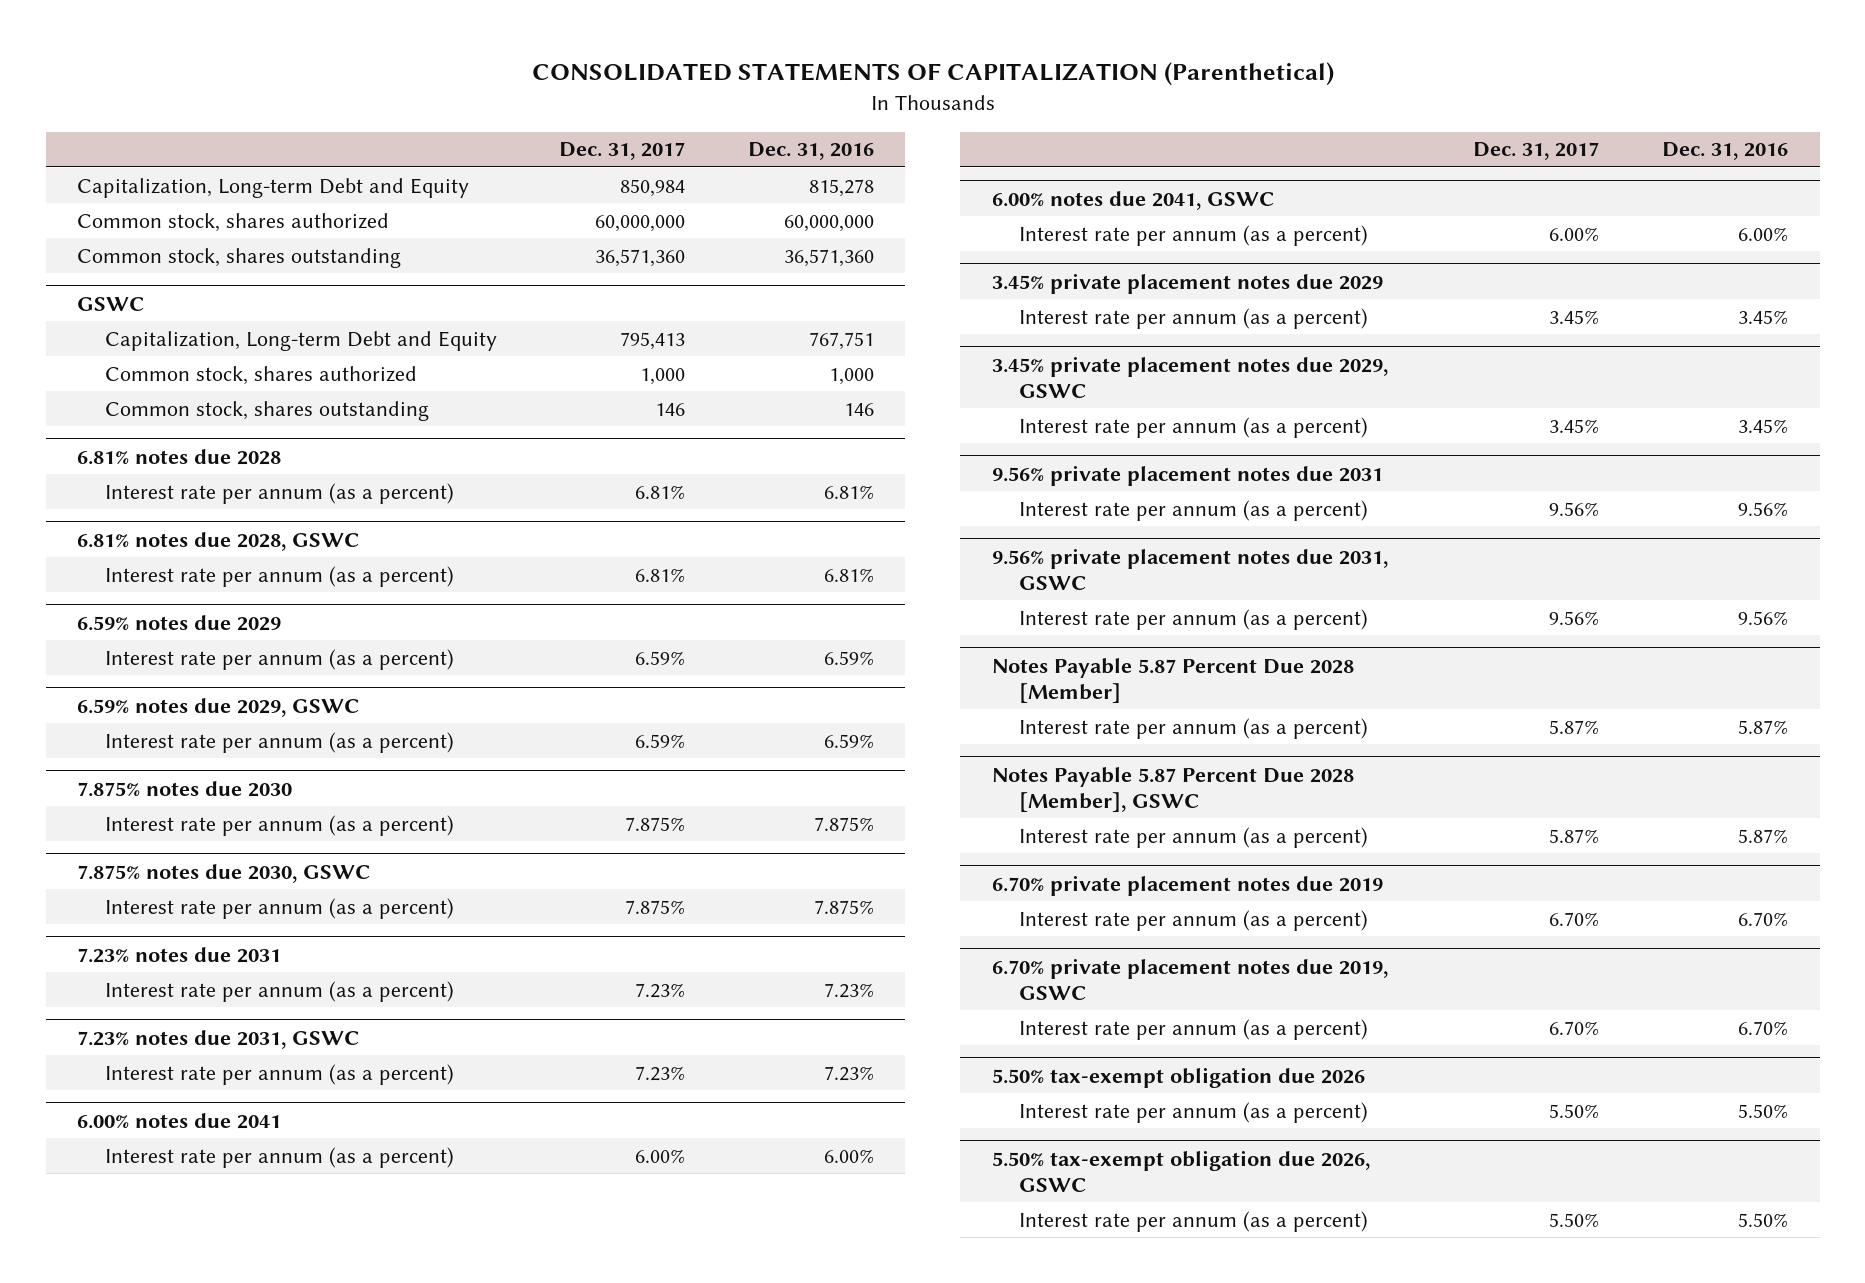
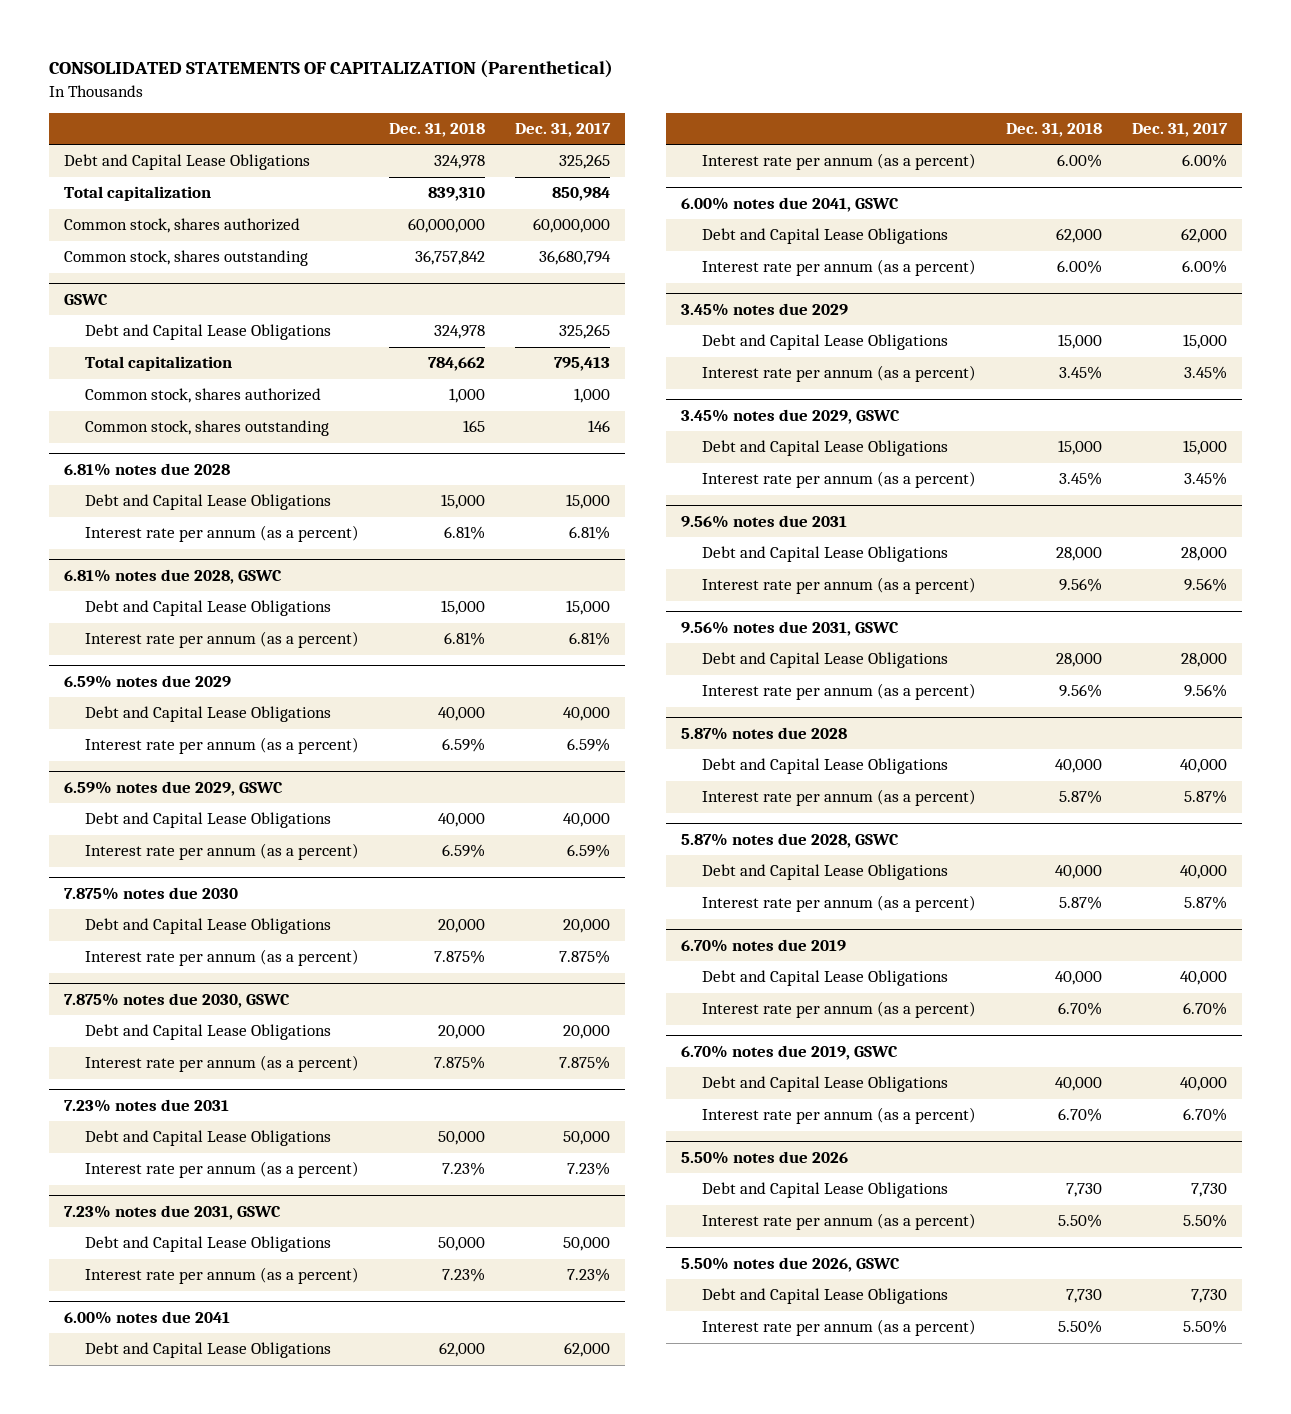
- | Dec. 31, 2017 | Dec. 31, 2016
+ | Dec. 31, 2018 | Dec. 31, 2017
- Capitalization, Long-term Debt and Equity | 850,984 | 815,278
+ Debt and Capital Lease Obligations | 324,978 | 325,265
+ Total capitalization | 839,310 | 850,984
- Common stock, shares outstanding | 36,571,360 | 36,571,360
+ Common stock, shares outstanding | 36,757,842 | 36,680,794
@ GSWC
- Capitalization, Long-term Debt and Equity | 795,413 | 767,751
+ Debt and Capital Lease Obligations | 324,978 | 325,265
+ Total capitalization | 784,662 | 795,413
@ 6.81% notes due 2028
+ Debt and Capital Lease Obligations | 15,000 | 15,000
@ 6.81% notes due 2028, GSWC
+ Debt and Capital Lease Obligations | 15,000 | 15,000
@ 6.59% notes due 2029
+ Debt and Capital Lease Obligations | 40,000 | 40,000
@ 6.59% notes due 2029, GSWC
+ Debt and Capital Lease Obligations | 40,000 | 40,000
@ 7.875% notes due 2030
+ Debt and Capital Lease Obligations | 20,000 | 20,000
@ 7.875% notes due 2030, GSWC
+ Debt and Capital Lease Obligations | 20,000 | 20,000
@ 7.23% notes due 2031
+ Debt and Capital Lease Obligations | 50,000 | 50,000
@ 7.23% notes due 2031, GSWC
+ Debt and Capital Lease Obligations | 50,000 | 50,000
@ 6.00% notes due 2041
+ Debt and Capital Lease Obligations | 62,000 | 62,000
@ 6.00% notes due 2041, GSWC
+ Debt and Capital Lease Obligations | 62,000 | 62,000
- 3.45% private placement notes due 2029
+ 3.45% notes due 2029
+ Debt and Capital Lease Obligations | 15,000 | 15,000
- 3.45% private placement notes due 2029, GSWC
+ 3.45% notes due 2029, GSWC
+ Debt and Capital Lease Obligations | 15,000 | 15,000
- 9.56% private placement notes due 2031
+ 9.56% notes due 2031
+ Debt and Capital Lease Obligations | 28,000 | 28,000
- 9.56% private placement notes due 2031, GSWC
+ 9.56% notes due 2031, GSWC
+ Debt and Capital Lease Obligations | 28,000 | 28,000
- Notes Payable 5.87 Percent Due 2028 [Member]
+ 5.87% notes due 2028
+ Debt and Capital Lease Obligations | 40,000 | 40,000
- Notes Payable 5.87 Percent Due 2028 [Member], GSWC
+ 5.87% notes due 2028, GSWC
+ Debt and Capital Lease Obligations | 40,000 | 40,000
- 6.70% private placement notes due 2019
+ 6.70% notes due 2019
+ Debt and Capital Lease Obligations | 40,000 | 40,000
- 6.70% private placement notes due 2019, GSWC
+ 6.70% notes due 2019, GSWC
+ Debt and Capital Lease Obligations | 40,000 | 40,000
- 5.50% tax-exempt obligation due 2026
+ 5.50% notes due 2026
+ Debt and Capital Lease Obligations | 7,730 | 7,730
- 5.50% tax-exempt obligation due 2026, GSWC
+ 5.50% notes due 2026, GSWC
+ Debt and Capital Lease Obligations | 7,730 | 7,730

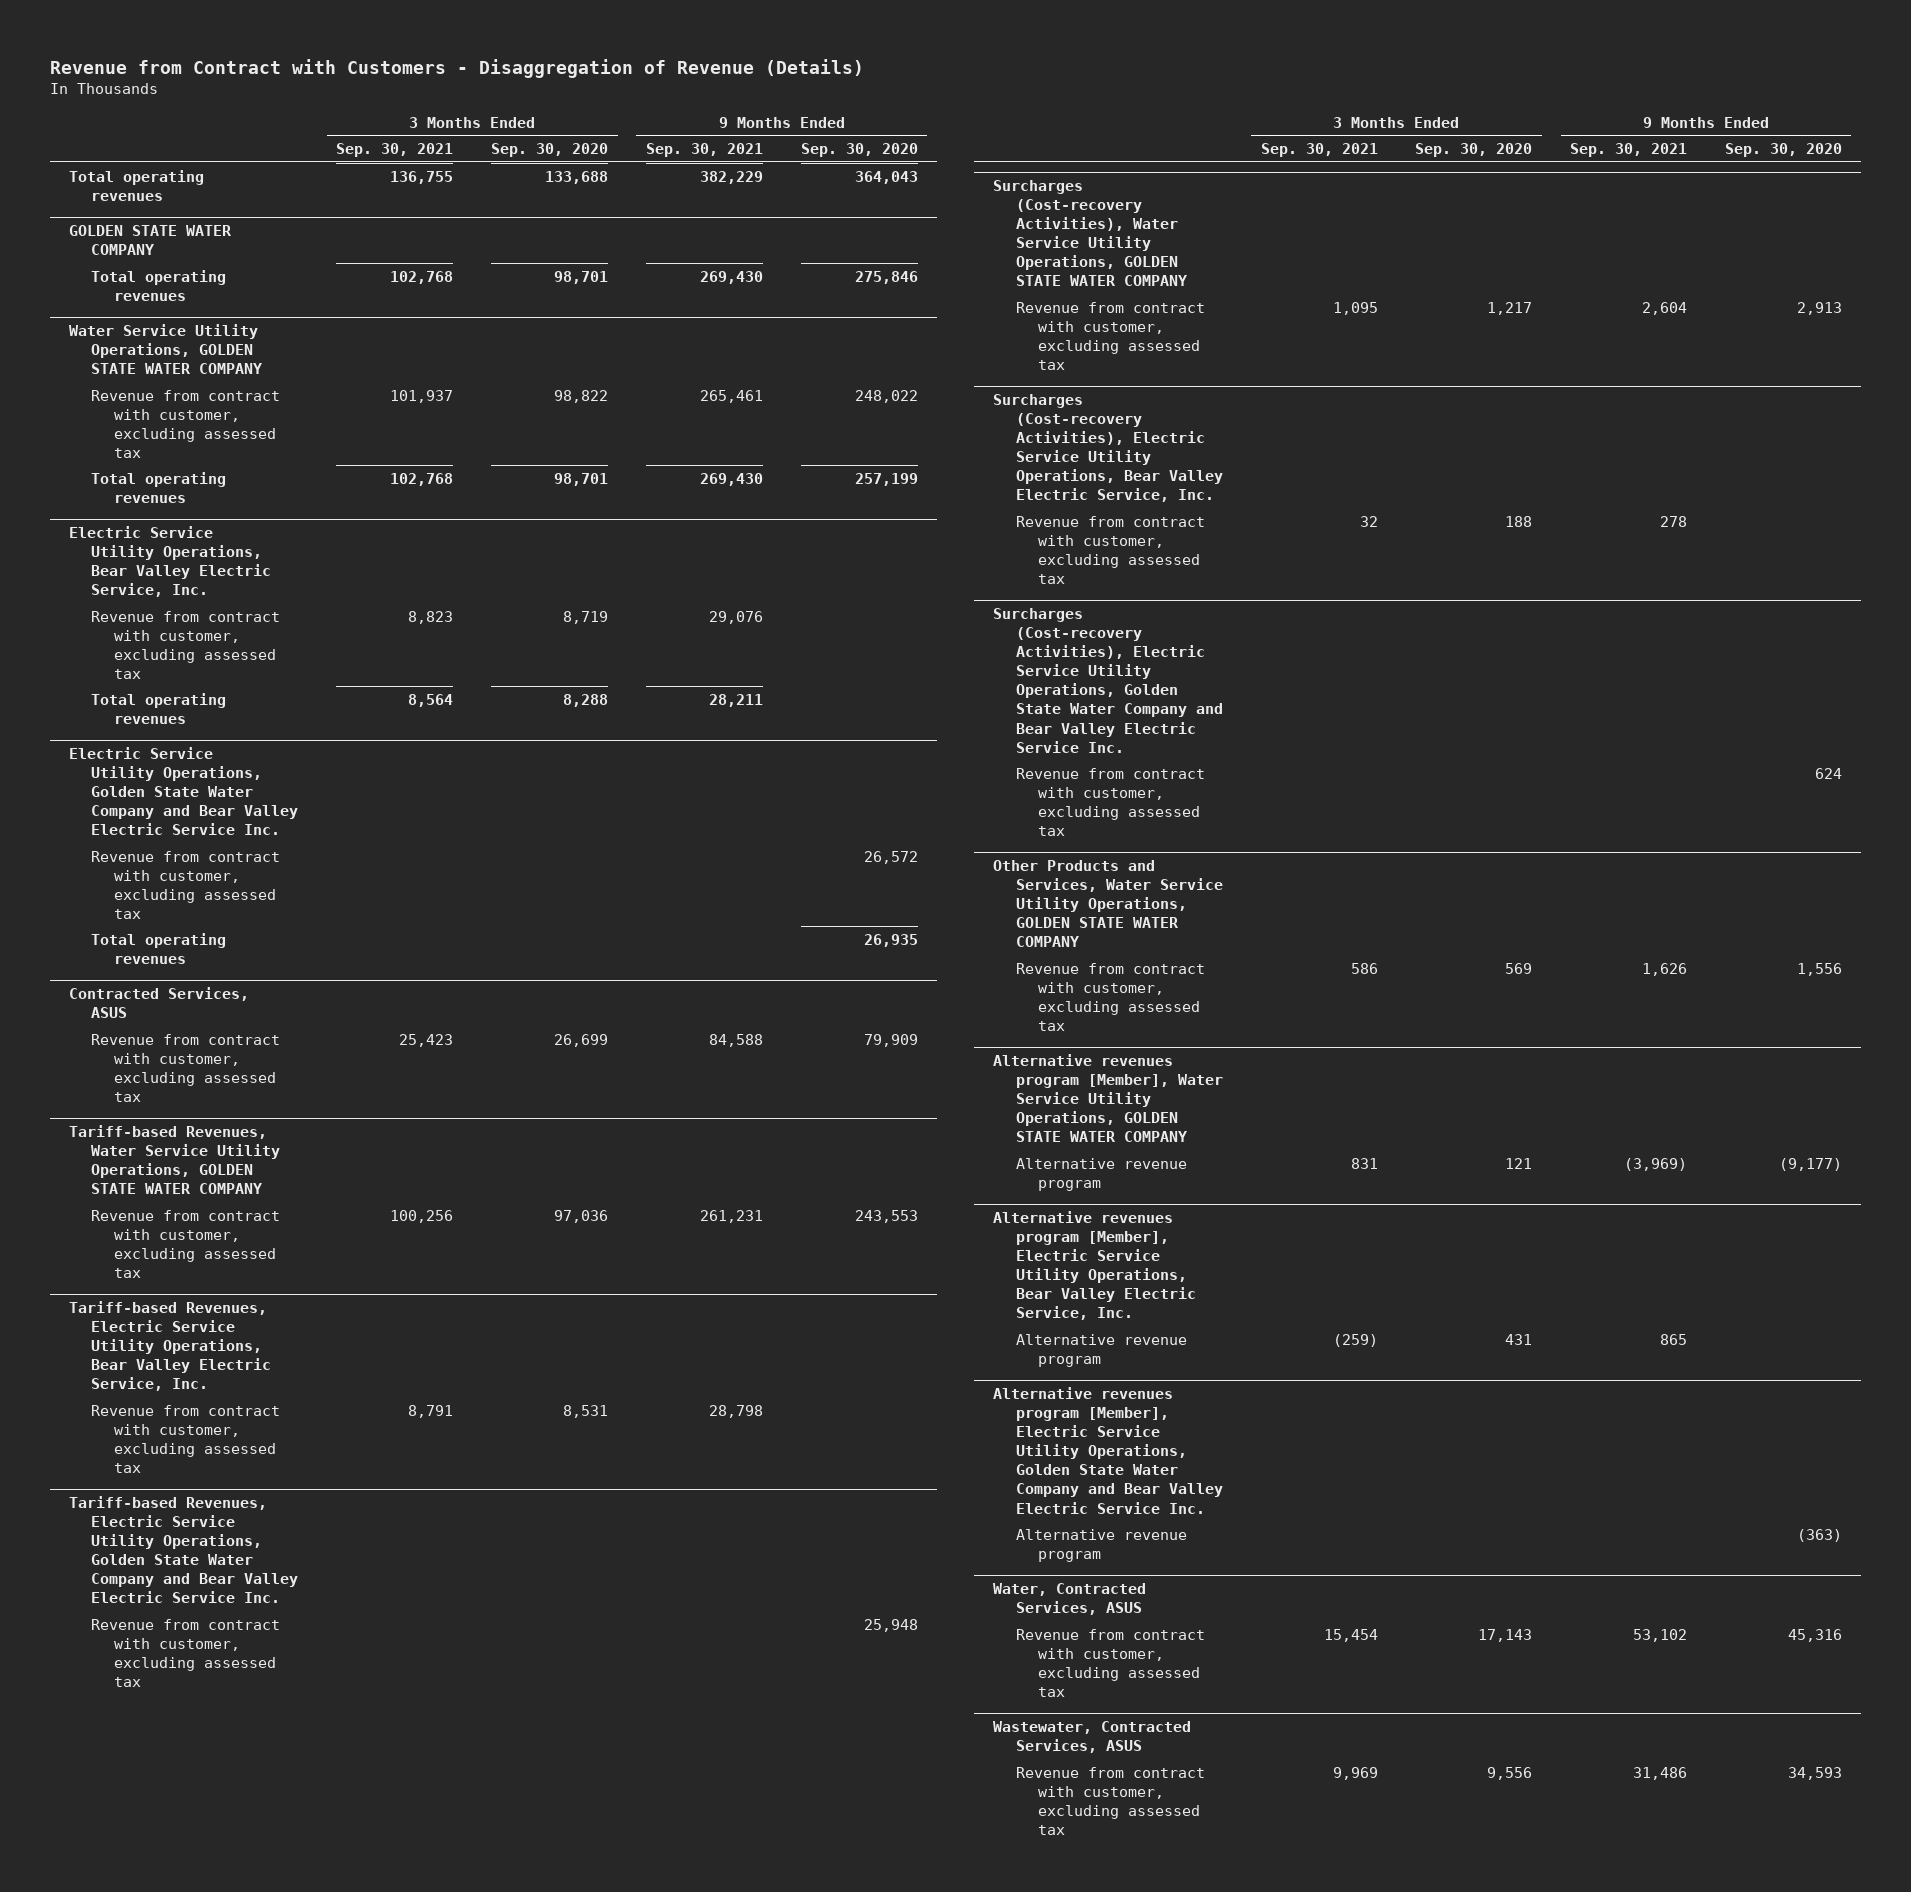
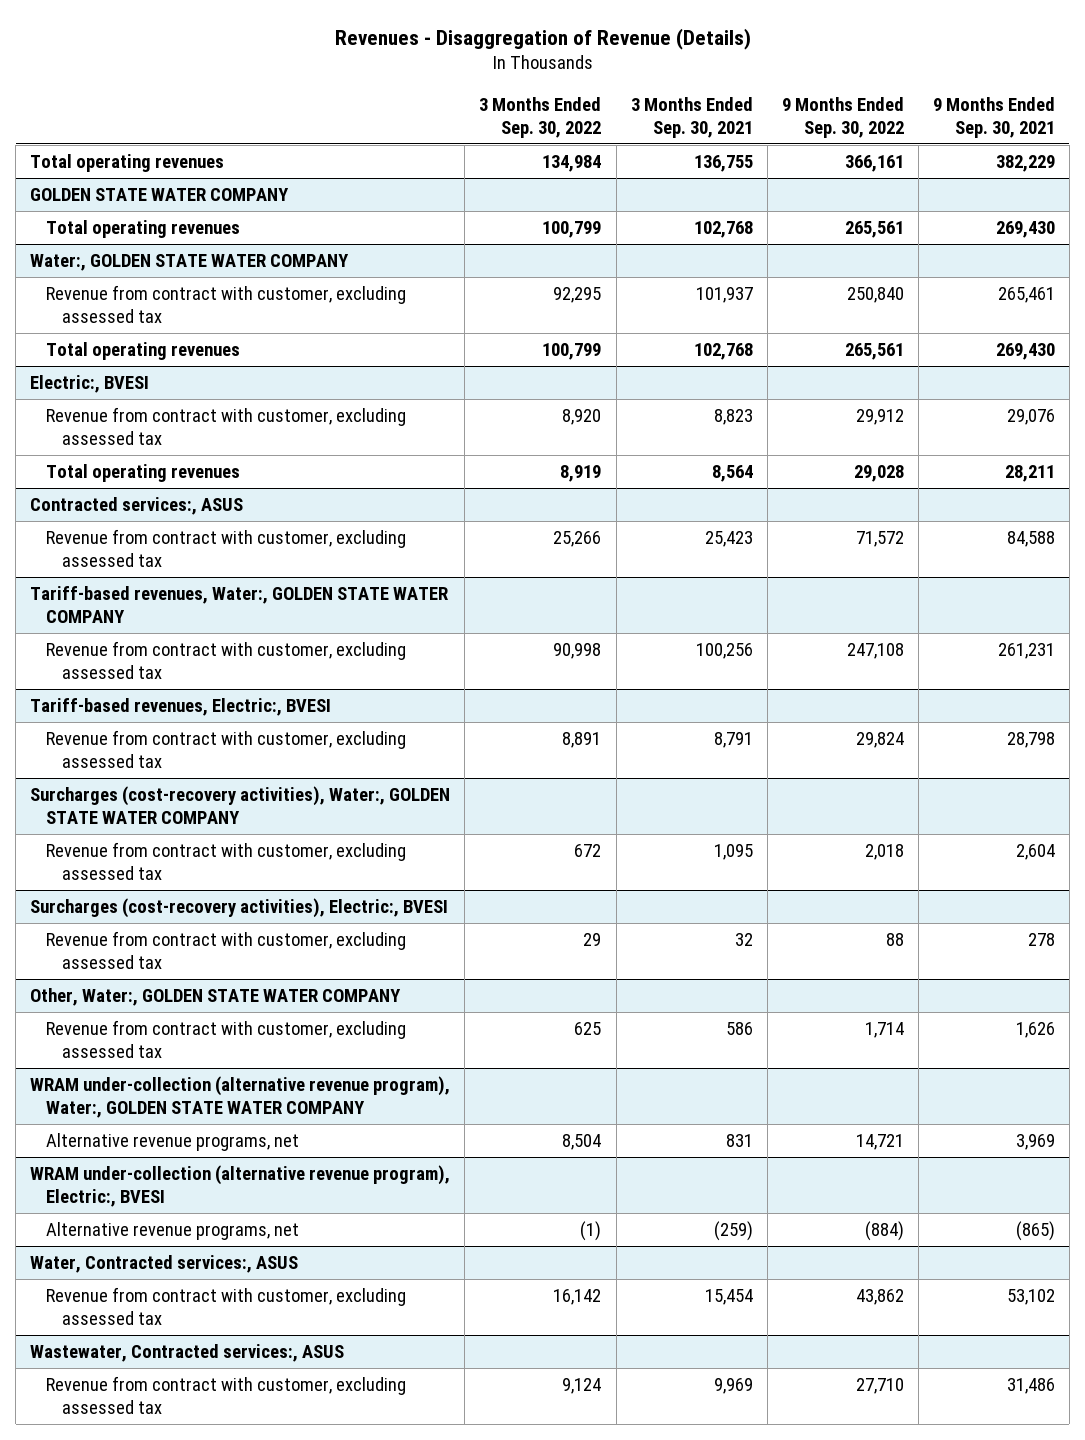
- Revenue from Contract with Customers - Disaggregation of Revenue (Details)
+ Revenues - Disaggregation of Revenue (Details)
- | 3 Months Ended Sep. 30, 2021 | 3 Months Ended Sep. 30, 2020 | 9 Months Ended Sep. 30, 2021 | 9 Months Ended Sep. 30, 2020
+ | 3 Months Ended Sep. 30, 2022 | 3 Months Ended Sep. 30, 2021 | 9 Months Ended Sep. 30, 2022 | 9 Months Ended Sep. 30, 2021
- Water Service Utility Operations, GOLDEN STATE WATER COMPANY
+ Water:, GOLDEN STATE WATER COMPANY
- Electric Service Utility Operations, Bear Valley Electric Service, Inc.
+ Electric:, BVESI
- Electric Service Utility Operations, Golden State Water Company and Bear Valley Electric Service Inc.
- Revenue from contract with customer, excluding assessed tax | | | | 26,572
- Total operating revenues | | | | 26,935
- Contracted Services, ASUS
+ Contracted services:, ASUS
- Tariff-based Revenues, Water Service Utility Operations, GOLDEN STATE WATER COMPANY
+ Tariff-based revenues, Water:, GOLDEN STATE WATER COMPANY
- Tariff-based Revenues, Electric Service Utility Operations, Bear Valley Electric Service, Inc.
+ Tariff-based revenues, Electric:, BVESI
- Tariff-based Revenues, Electric Service Utility Operations, Golden State Water Company and Bear Valley Electric Service Inc.
- Revenue from contract with customer, excluding assessed tax | | | | 25,948
- Surcharges (Cost-recovery Activities), Water Service Utility Operations, GOLDEN STATE WATER COMPANY
+ Surcharges (cost-recovery activities), Water:, GOLDEN STATE WATER COMPANY
- Surcharges (Cost-recovery Activities), Electric Service Utility Operations, Bear Valley Electric Service, Inc.
+ Surcharges (cost-recovery activities), Electric:, BVESI
- Surcharges (Cost-recovery Activities), Electric Service Utility Operations, Golden State Water Company and Bear Valley Electric Service Inc.
- Revenue from contract with customer, excluding assessed tax | | | | 624
- Other Products and Services, Water Service Utility Operations, GOLDEN STATE WATER COMPANY
+ Other, Water:, GOLDEN STATE WATER COMPANY
- Alternative revenues program [Member], Water Service Utility Operations, GOLDEN STATE WATER COMPANY
- Alternative revenue program | 831 | 121 | (3,969) | (9,177)
- Alternative revenues program [Member], Electric Service Utility Operations, Bear Valley Electric Service, Inc.
- Alternative revenue program | (259) | 431 | 865 |
- Alternative revenues program [Member], Electric Service Utility Operations, Golden State Water Company and Bear Valley Electric Service Inc.
- Alternative revenue program | | | | (363)
- Water, Contracted Services, ASUS
+ WRAM under-collection (alternative revenue program), Water:, GOLDEN STATE WATER COMPANY
+ Alternative revenue programs, net | 8,504 | 831 | 14,721 | 3,969
+ WRAM under-collection (alternative revenue program), Electric:, BVESI
+ Alternative revenue programs, net | (1) | (259) | (884) | (865)
+ Water, Contracted services:, ASUS
- Wastewater, Contracted Services, ASUS
+ Wastewater, Contracted services:, ASUS

